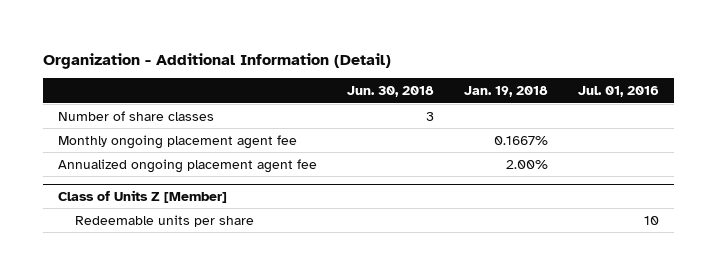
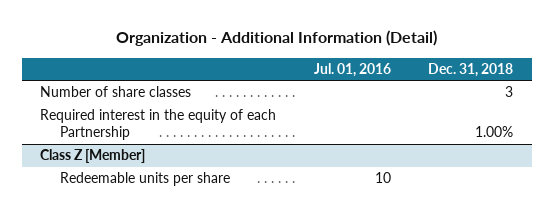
- | Jun. 30, 2018 | Jan. 19, 2018 | Jul. 01, 2016
+ | Jul. 01, 2016 | Dec. 31, 2018
- Monthly ongoing placement agent fee | | 0.1667% |
- Annualized ongoing placement agent fee | | 2.00% |
- Class of Units Z [Member]
+ Required interest in the equity of each Partnership | | 1.00%
+ Class Z [Member]

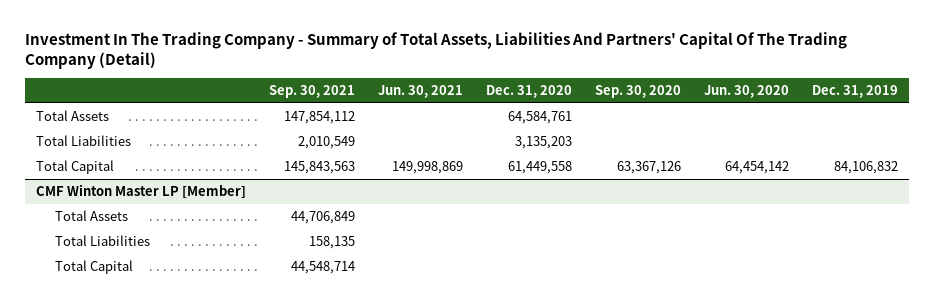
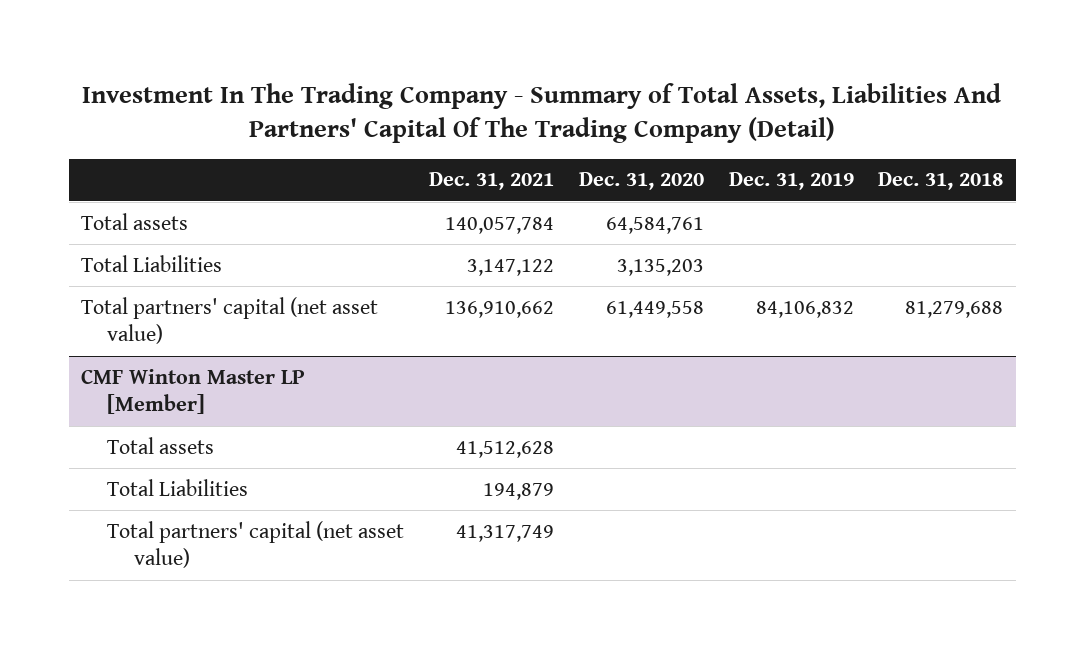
- | Sep. 30, 2021 | Jun. 30, 2021 | Dec. 31, 2020 | Sep. 30, 2020 | Jun. 30, 2020 | Dec. 31, 2019
+ | Dec. 31, 2021 | Dec. 31, 2020 | Dec. 31, 2019 | Dec. 31, 2018
- Total Assets | 147,854,112 | | 64,584,761 | | |
+ Total assets | 140,057,784 | 64,584,761 | |
- Total Capital | 145,843,563 | 149,998,869 | 61,449,558 | 63,367,126 | 64,454,142 | 84,106,832
+ Total partners' capital (net asset value) | 136,910,662 | 61,449,558 | 84,106,832 | 81,279,688
@ CMF Winton Master LP [Member]
- Total Assets | 44,706,849 | | | | |
+ Total assets | 41,512,628 | | |
- Total Capital | 44,548,714 | | | | |
+ Total partners' capital (net asset value) | 41,317,749 | | |

